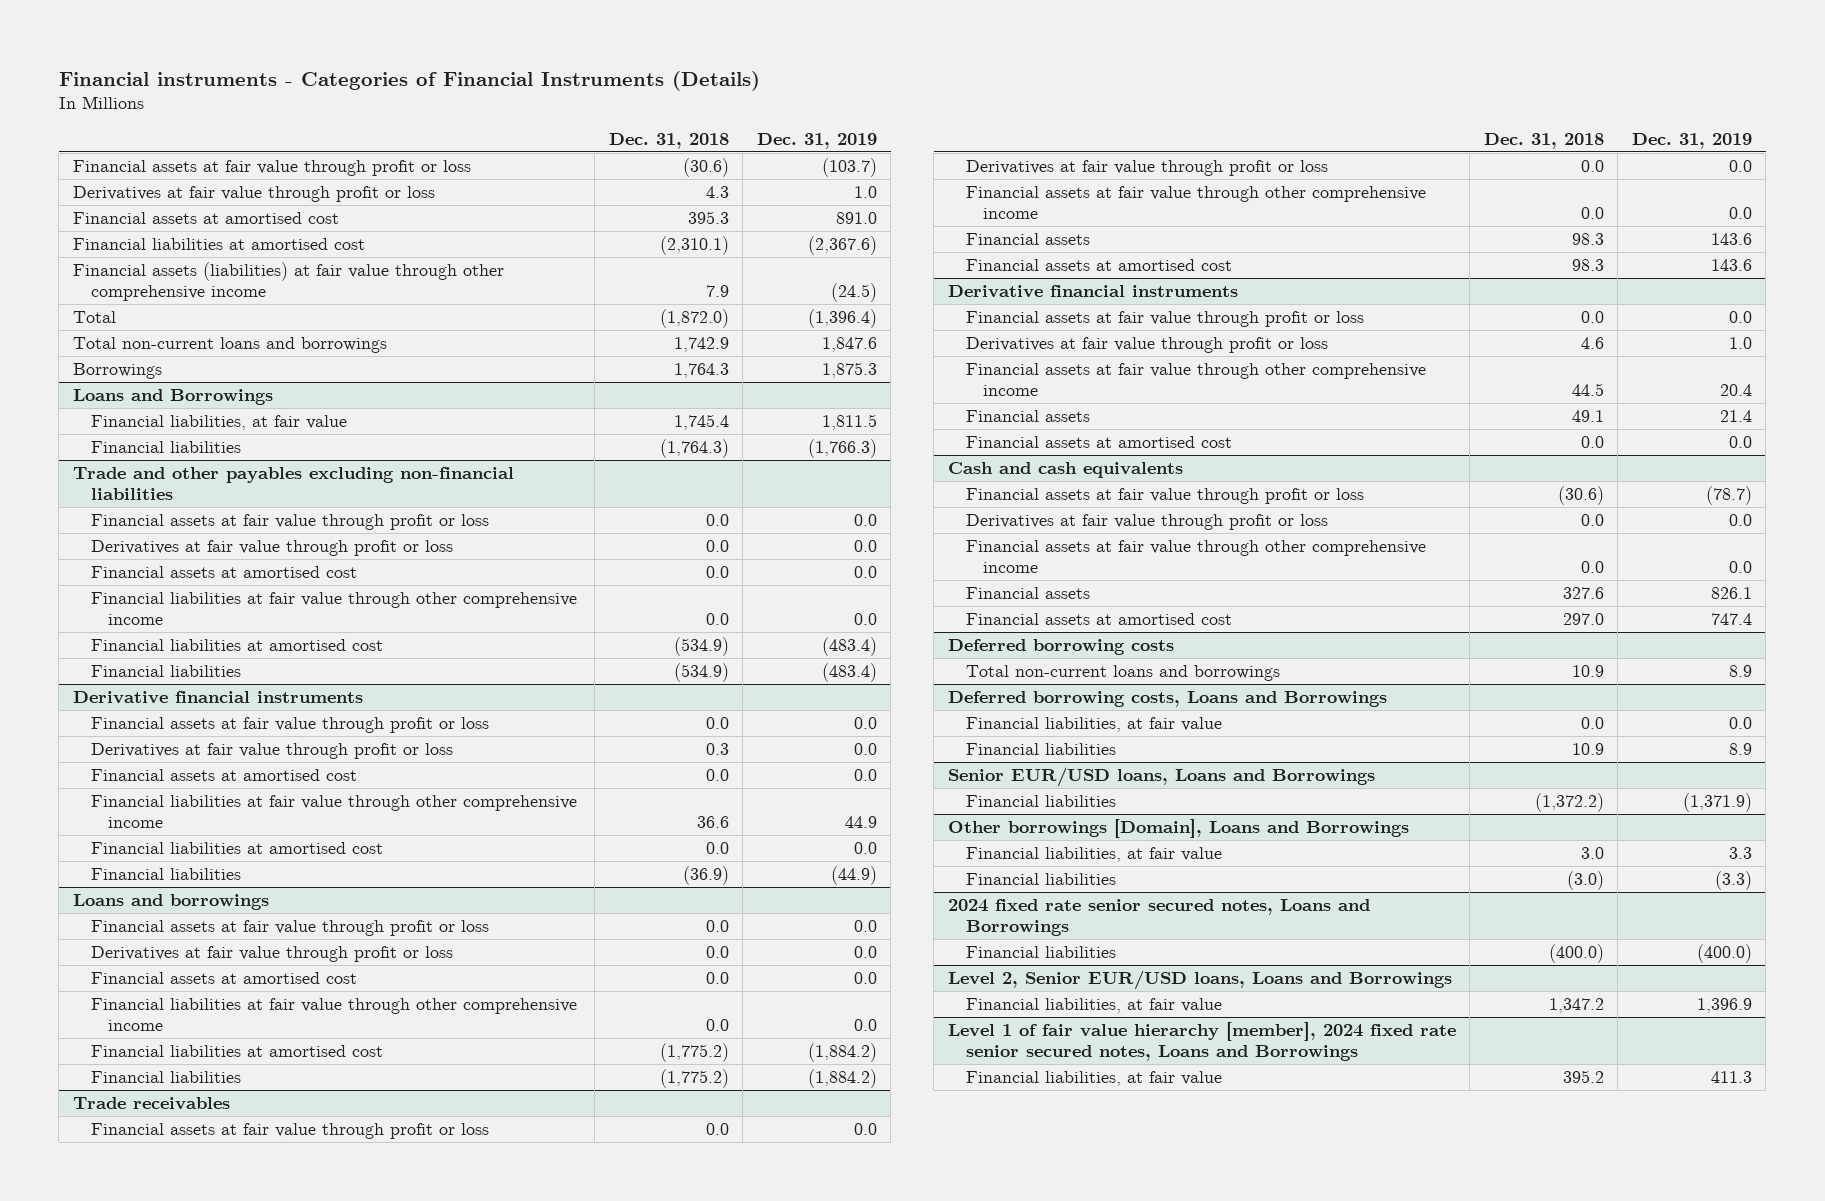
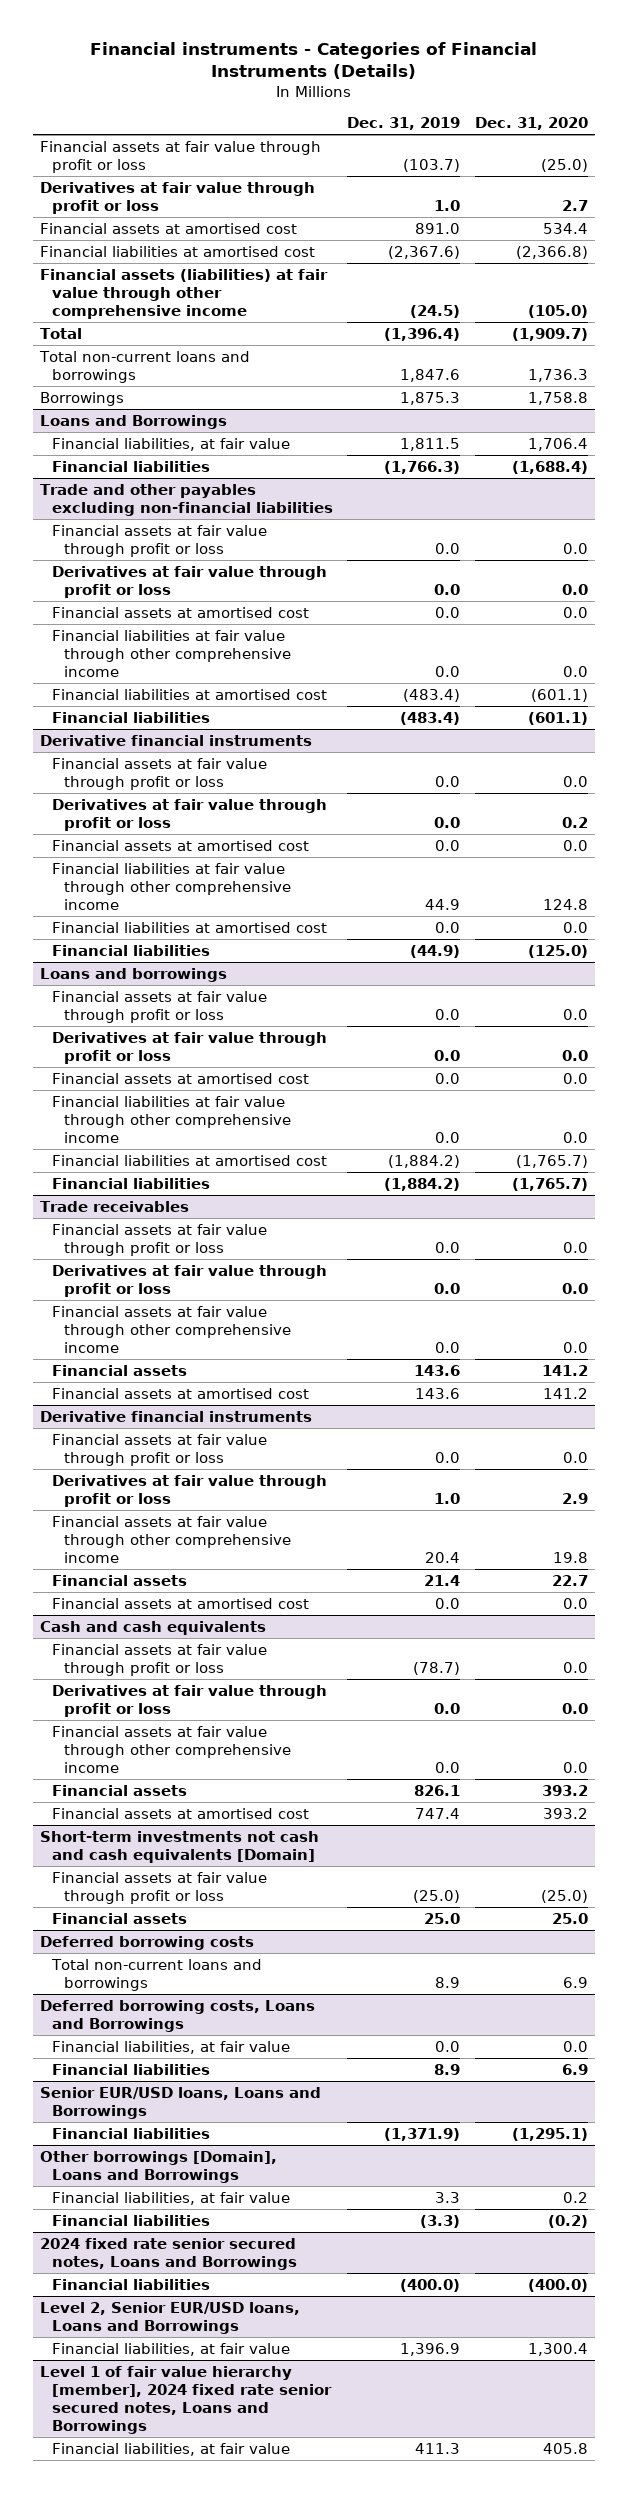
- | Dec. 31, 2018 | Dec. 31, 2019
+ | Dec. 31, 2019 | Dec. 31, 2020
+ Short-term investments not cash and cash equivalents [Domain]
+ Financial assets at fair value through profit or loss | (25.0) | (25.0)
+ Financial assets | 25.0 | 25.0

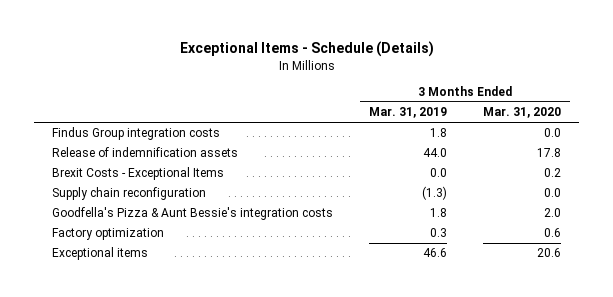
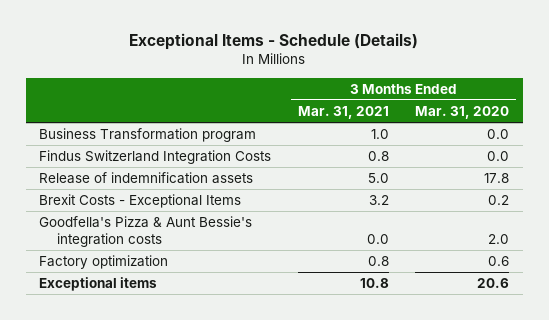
- | 3 Months Ended Mar. 31, 2019 | 3 Months Ended Mar. 31, 2020
+ | 3 Months Ended Mar. 31, 2021 | 3 Months Ended Mar. 31, 2020
- Findus Group integration costs | 1.8 | 0.0
+ Business Transformation program | 1.0 | 0.0
+ Findus Switzerland Integration Costs | 0.8 | 0.0
- Supply chain reconfiguration | (1.3) | 0.0

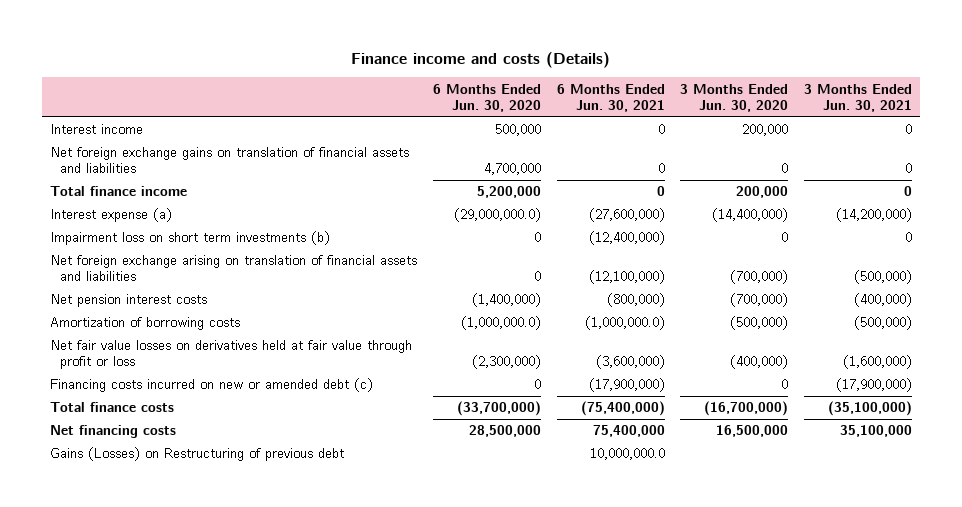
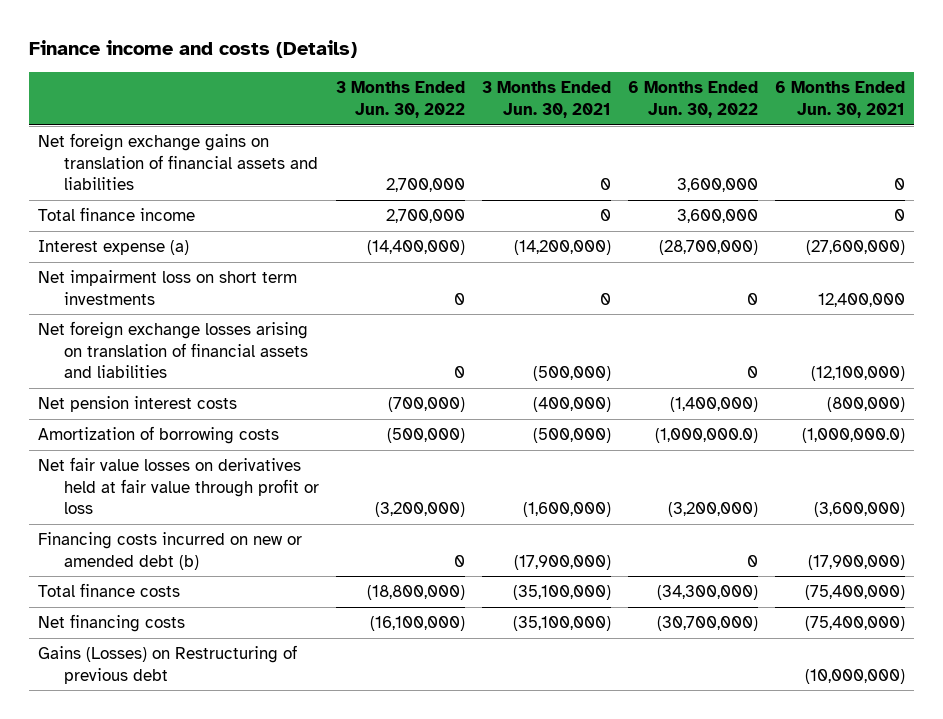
- | 6 Months Ended Jun. 30, 2020 | 6 Months Ended Jun. 30, 2021 | 3 Months Ended Jun. 30, 2020 | 3 Months Ended Jun. 30, 2021
+ | 3 Months Ended Jun. 30, 2022 | 3 Months Ended Jun. 30, 2021 | 6 Months Ended Jun. 30, 2022 | 6 Months Ended Jun. 30, 2021
- Interest income | 500,000 | 0 | 200,000 | 0
- Impairment loss on short term investments (b) | 0 | (12,400,000) | 0 | 0
- Net foreign exchange arising on translation of financial assets and liabilities | 0 | (12,100,000) | (700,000) | (500,000)
+ Net impairment loss on short term investments | 0 | 0 | 0 | 12,400,000
+ Net foreign exchange losses arising on translation of financial assets and liabilities | 0 | (500,000) | 0 | (12,100,000)
- Financing costs incurred on new or amended debt (c) | 0 | (17,900,000) | 0 | (17,900,000)
+ Financing costs incurred on new or amended debt (b) | 0 | (17,900,000) | 0 | (17,900,000)
- Net financing costs | 28,500,000 | 75,400,000 | 16,500,000 | 35,100,000
- Gains (Losses) on Restructuring of previous debt | | 10,000,000.0 | |
+ Net financing costs | (16,100,000) | (35,100,000) | (30,700,000) | (75,400,000)
+ Gains (Losses) on Restructuring of previous debt | | | | (10,000,000)

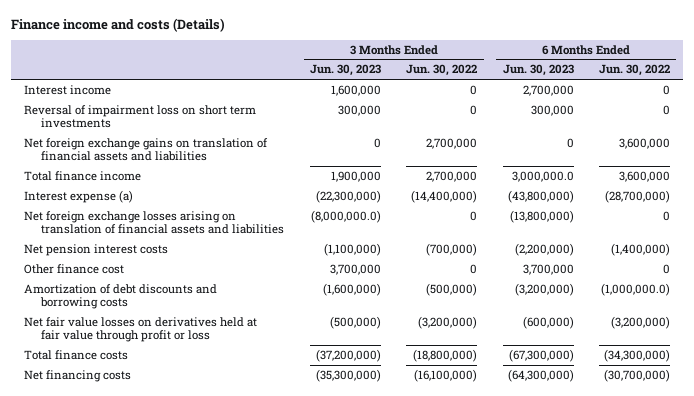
- | 3 Months Ended Jun. 30, 2022 | 3 Months Ended Jun. 30, 2021 | 6 Months Ended Jun. 30, 2022 | 6 Months Ended Jun. 30, 2021
+ | 3 Months Ended Jun. 30, 2023 | 3 Months Ended Jun. 30, 2022 | 6 Months Ended Jun. 30, 2023 | 6 Months Ended Jun. 30, 2022
+ Interest income | 1,600,000 | 0 | 2,700,000 | 0
+ Reversal of impairment loss on short term investments | 300,000 | 0 | 300,000 | 0
- Net impairment loss on short term investments | 0 | 0 | 0 | 12,400,000
- Amortization of borrowing costs | (500,000) | (500,000) | (1,000,000.0) | (1,000,000.0)
+ Other finance cost | 3,700,000 | 0 | 3,700,000 | 0
+ Amortization of debt discounts and borrowing costs | (1,600,000) | (500,000) | (3,200,000) | (1,000,000.0)
- Financing costs incurred on new or amended debt (b) | 0 | (17,900,000) | 0 | (17,900,000)
- Gains (Losses) on Restructuring of previous debt | | | | (10,000,000)

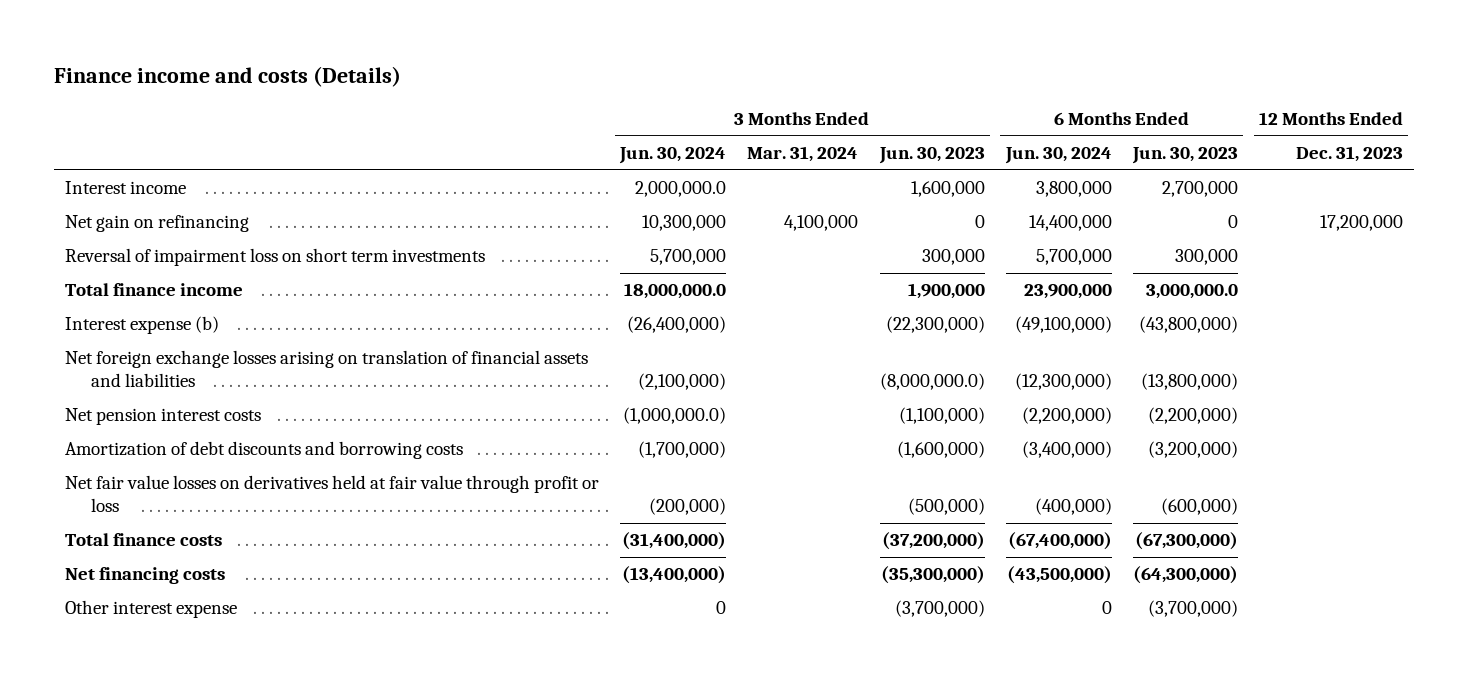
- | 3 Months Ended Jun. 30, 2023 | 3 Months Ended Jun. 30, 2022 | 6 Months Ended Jun. 30, 2023 | 6 Months Ended Jun. 30, 2022
+ | 3 Months Ended Jun. 30, 2024 | 3 Months Ended Mar. 31, 2024 | 3 Months Ended Jun. 30, 2023 | 6 Months Ended Jun. 30, 2024 | 6 Months Ended Jun. 30, 2023 | 12 Months Ended Dec. 31, 2023
+ Net gain on refinancing | 10,300,000 | 4,100,000 | 0 | 14,400,000 | 0 | 17,200,000
- Net foreign exchange gains on translation of financial assets and liabilities | 0 | 2,700,000 | 0 | 3,600,000
- Interest expense (a) | (22,300,000) | (14,400,000) | (43,800,000) | (28,700,000)
+ Interest expense (b) | (26,400,000) | | (22,300,000) | (49,100,000) | (43,800,000) |
- Other finance cost | 3,700,000 | 0 | 3,700,000 | 0
+ Other interest expense | 0 | | (3,700,000) | 0 | (3,700,000) |

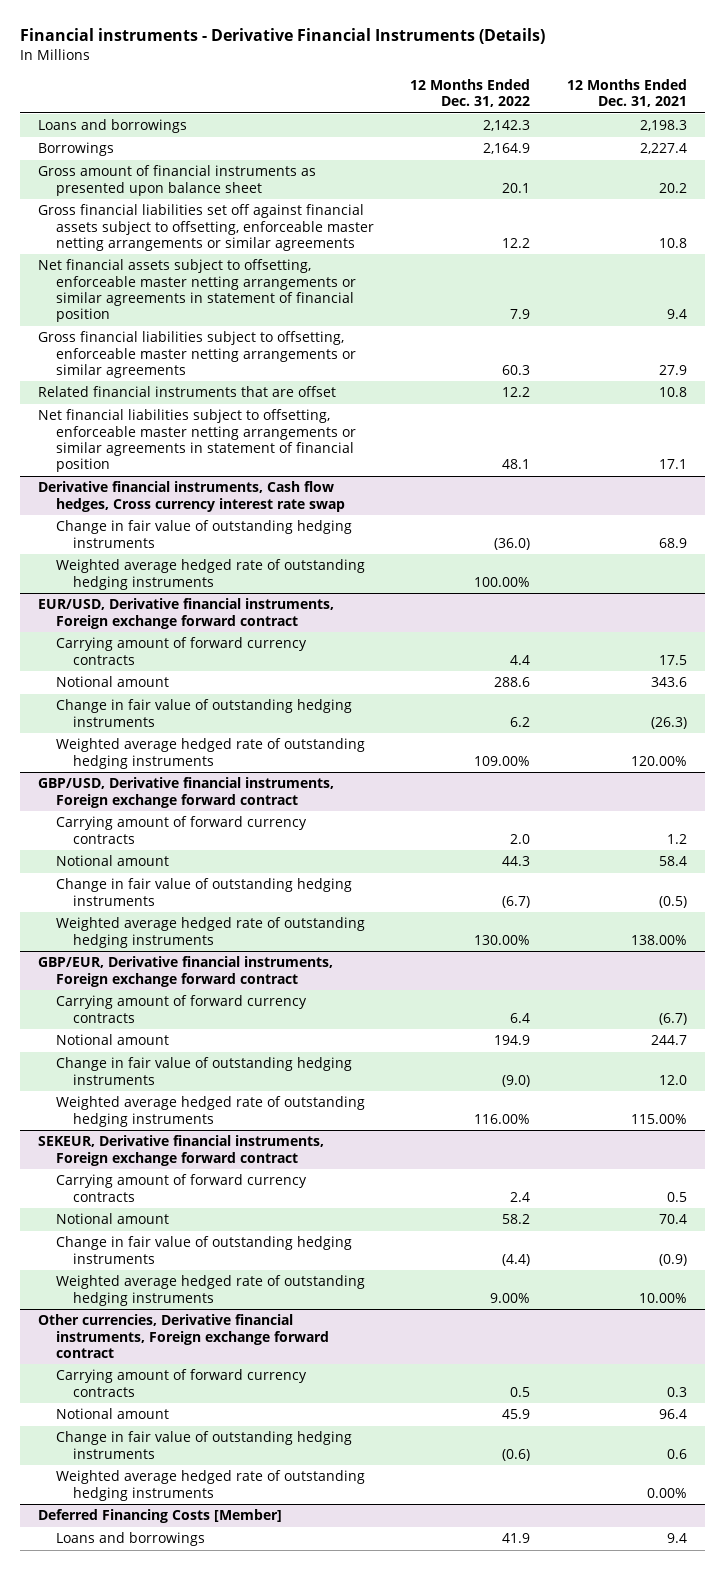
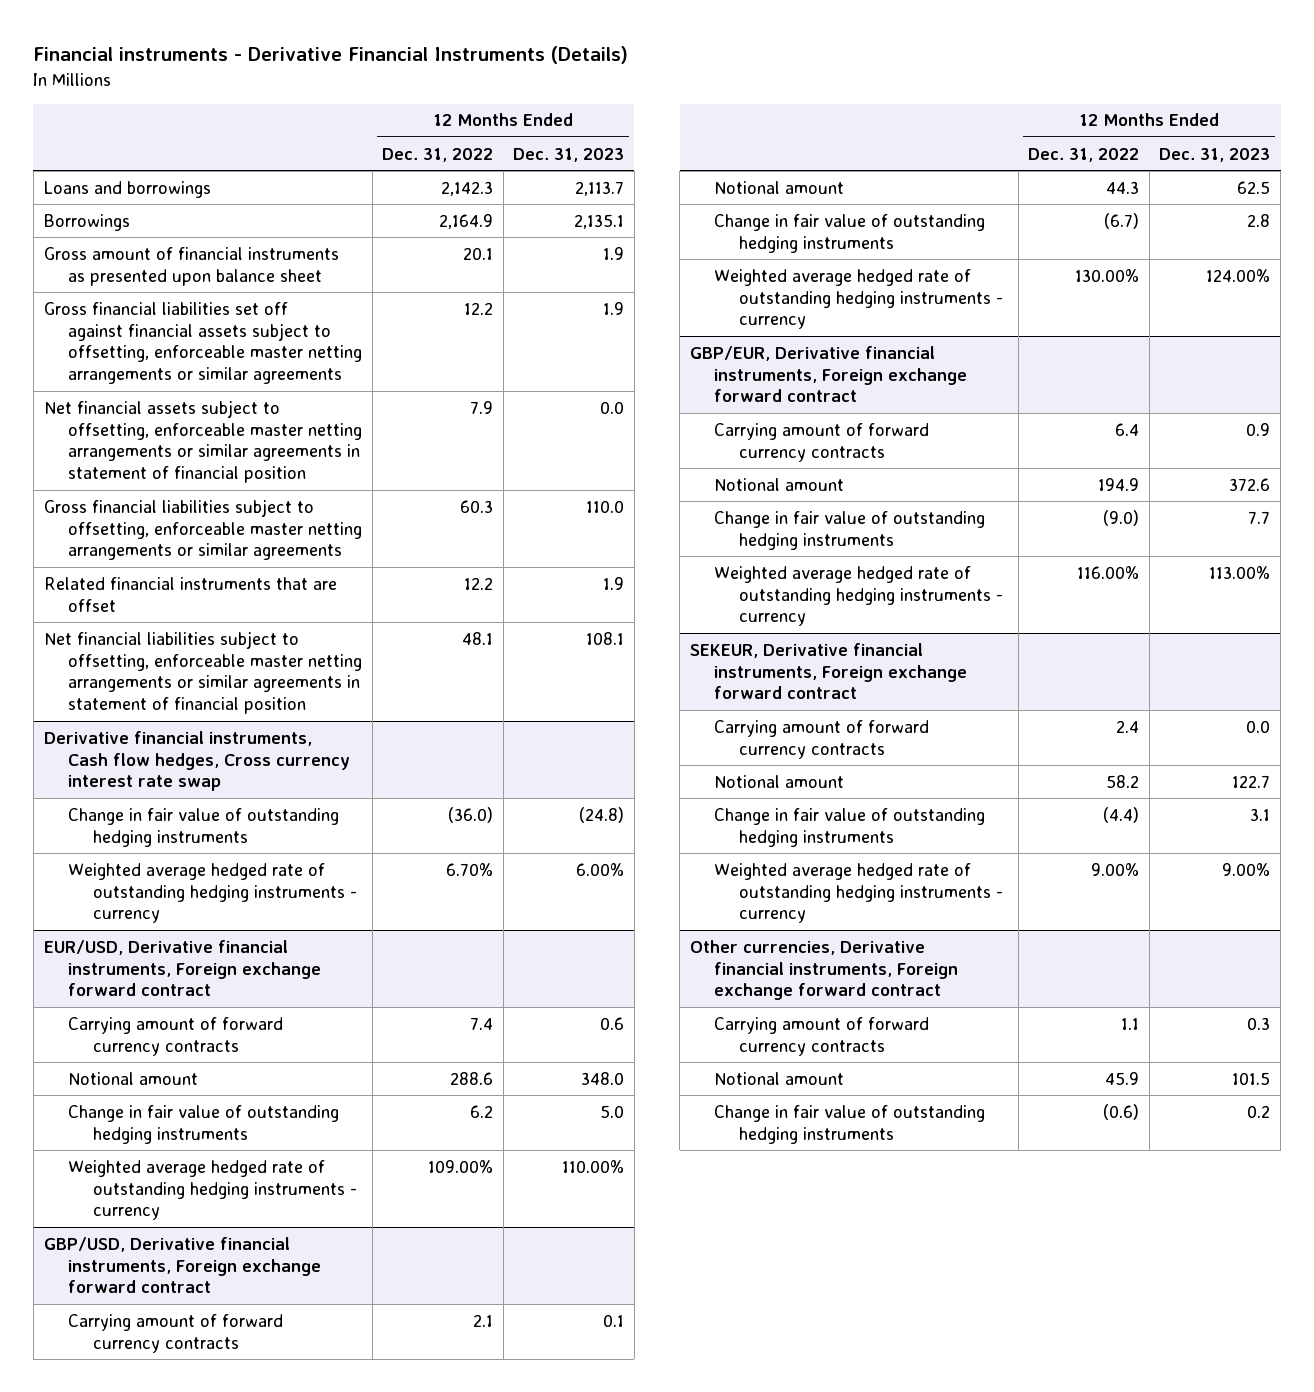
- | 12 Months Ended Dec. 31, 2022 | 12 Months Ended Dec. 31, 2021
+ | 12 Months Ended Dec. 31, 2022 | 12 Months Ended Dec. 31, 2023
@ Derivative financial instruments, Cash flow hedges, Cross currency interest rate swap
- Weighted average hedged rate of outstanding hedging instruments | 100.00% |
+ Weighted average hedged rate of outstanding hedging instruments - currency | 6.70% | 6.00%
@ EUR/USD, Derivative financial instruments, Foreign exchange forward contract
- Carrying amount of forward currency contracts | 4.4 | 17.5
+ Carrying amount of forward currency contracts | 7.4 | 0.6
- Weighted average hedged rate of outstanding hedging instruments | 109.00% | 120.00%
+ Weighted average hedged rate of outstanding hedging instruments - currency | 109.00% | 110.00%
@ GBP/USD, Derivative financial instruments, Foreign exchange forward contract
- Carrying amount of forward currency contracts | 2.0 | 1.2
+ Carrying amount of forward currency contracts | 2.1 | 0.1
- Weighted average hedged rate of outstanding hedging instruments | 130.00% | 138.00%
+ Weighted average hedged rate of outstanding hedging instruments - currency | 130.00% | 124.00%
@ GBP/EUR, Derivative financial instruments, Foreign exchange forward contract
- Weighted average hedged rate of outstanding hedging instruments | 116.00% | 115.00%
+ Weighted average hedged rate of outstanding hedging instruments - currency | 116.00% | 113.00%
@ SEKEUR, Derivative financial instruments, Foreign exchange forward contract
- Weighted average hedged rate of outstanding hedging instruments | 9.00% | 10.00%
+ Weighted average hedged rate of outstanding hedging instruments - currency | 9.00% | 9.00%
@ Other currencies, Derivative financial instruments, Foreign exchange forward contract
- Carrying amount of forward currency contracts | 0.5 | 0.3
+ Carrying amount of forward currency contracts | 1.1 | 0.3
- Weighted average hedged rate of outstanding hedging instruments | | 0.00%
- Deferred Financing Costs [Member]
- Loans and borrowings | 41.9 | 9.4

